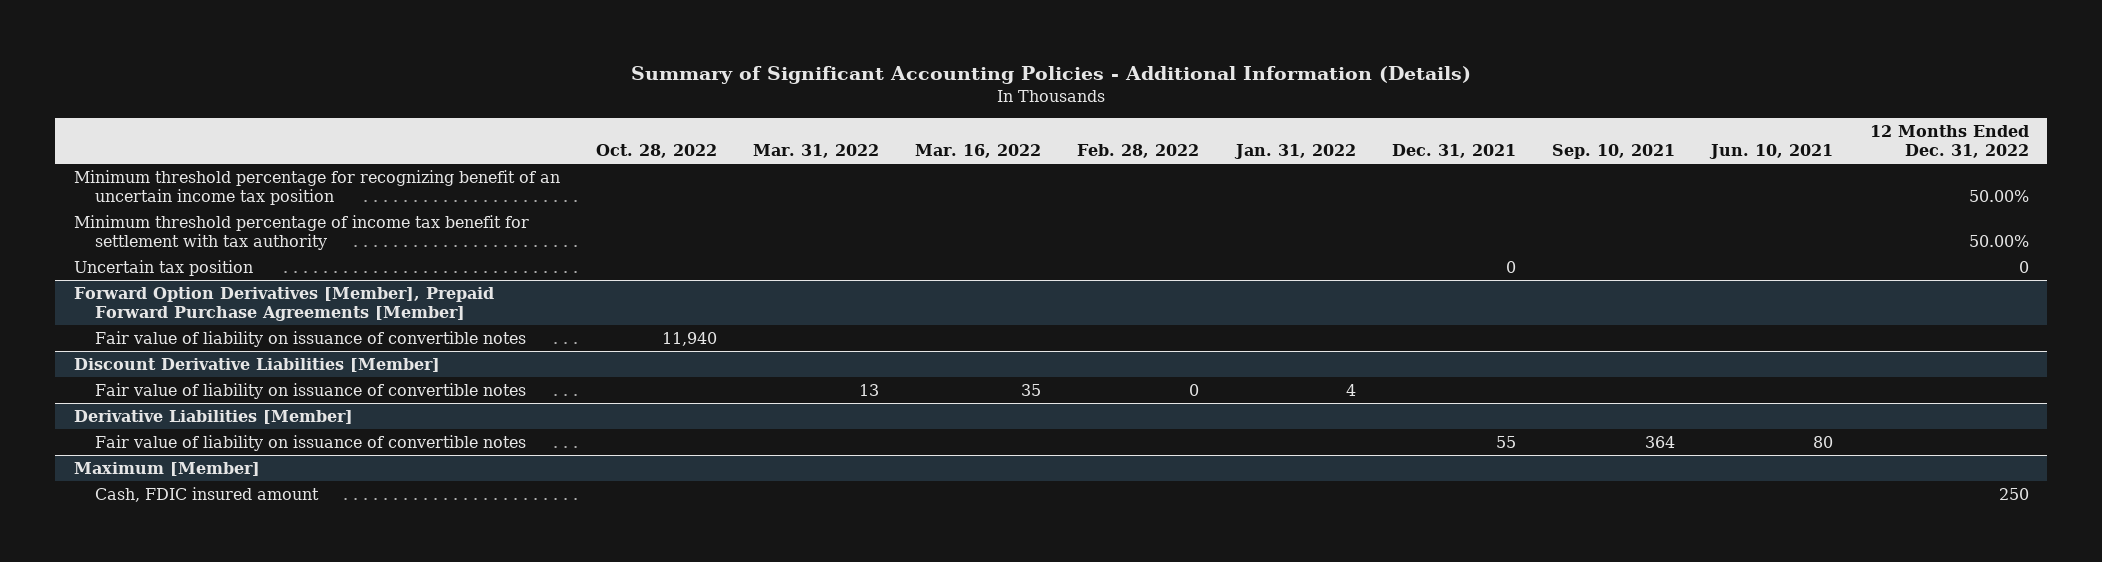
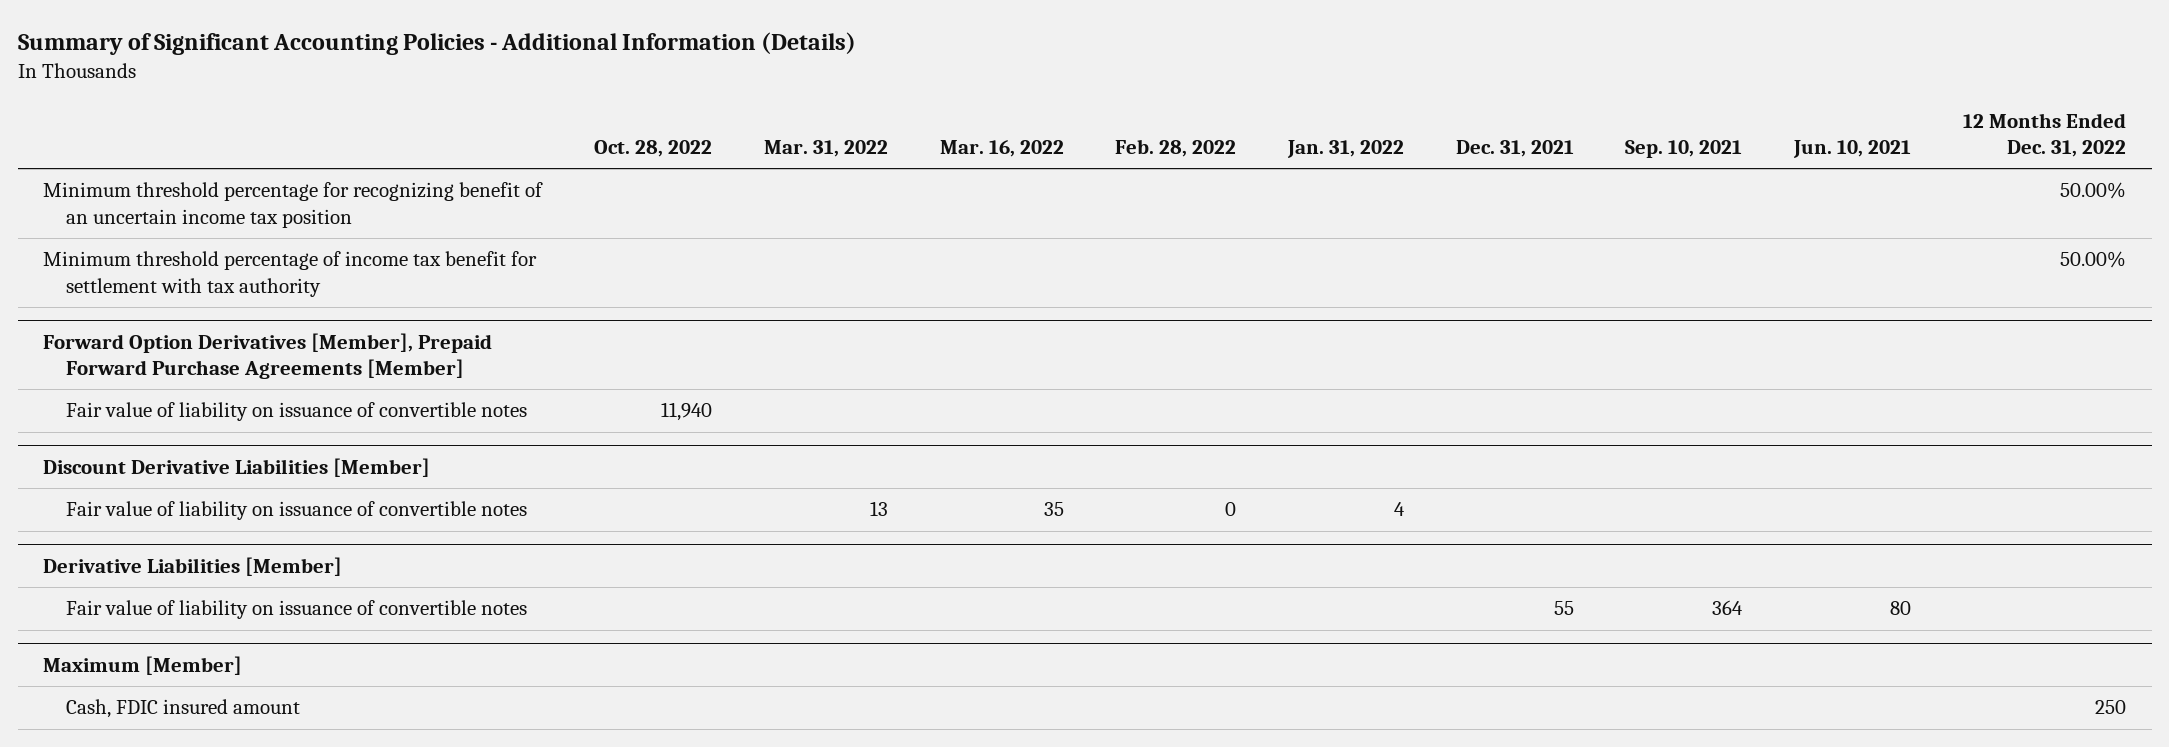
- Uncertain tax position | | | | | | 0 | | | 0

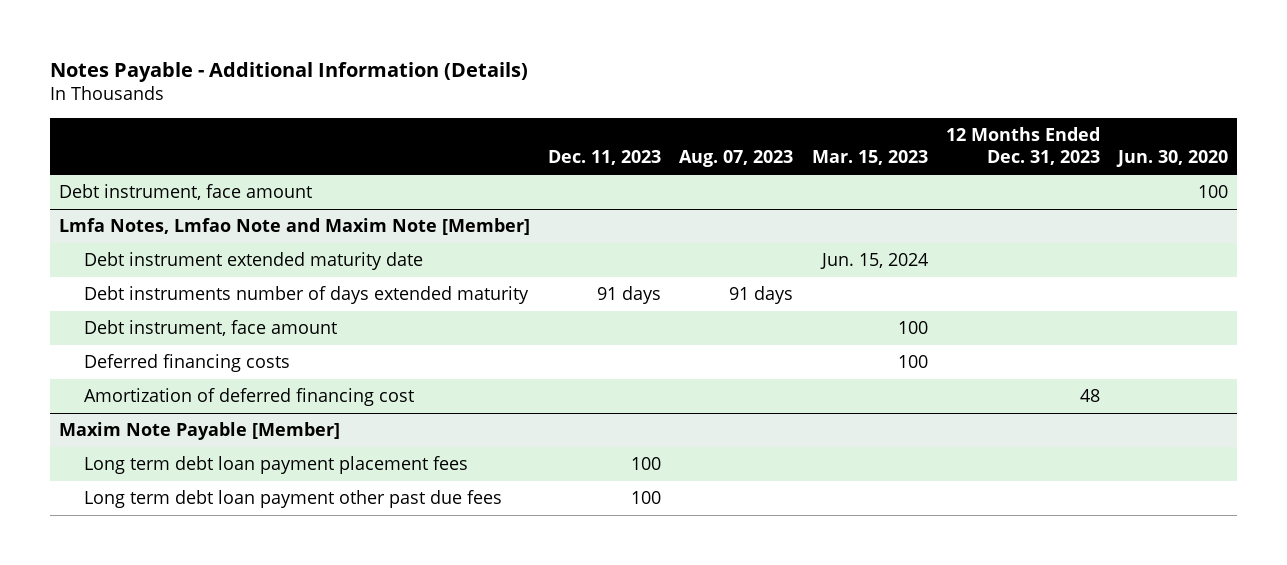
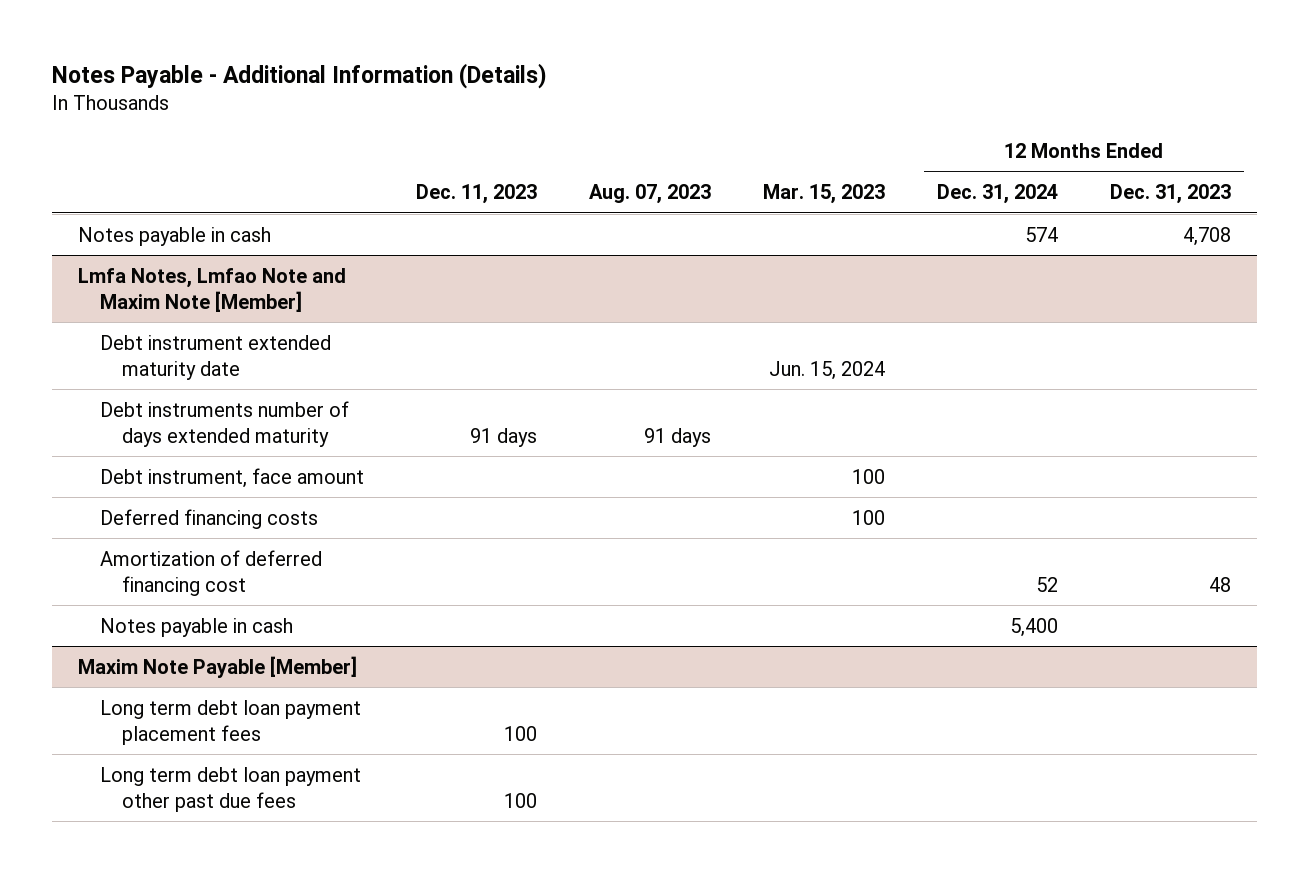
- | Dec. 11, 2023 | Aug. 07, 2023 | Mar. 15, 2023 | 12 Months Ended Dec. 31, 2023 | Jun. 30, 2020
+ | Dec. 11, 2023 | Aug. 07, 2023 | Mar. 15, 2023 | 12 Months Ended Dec. 31, 2024 | 12 Months Ended Dec. 31, 2023
- Debt instrument, face amount | | | | | 100
+ Notes payable in cash | | | | 574 | 4,708
@ Lmfa Notes, Lmfao Note and Maxim Note [Member]
+ Notes payable in cash | | | | 5,400 |

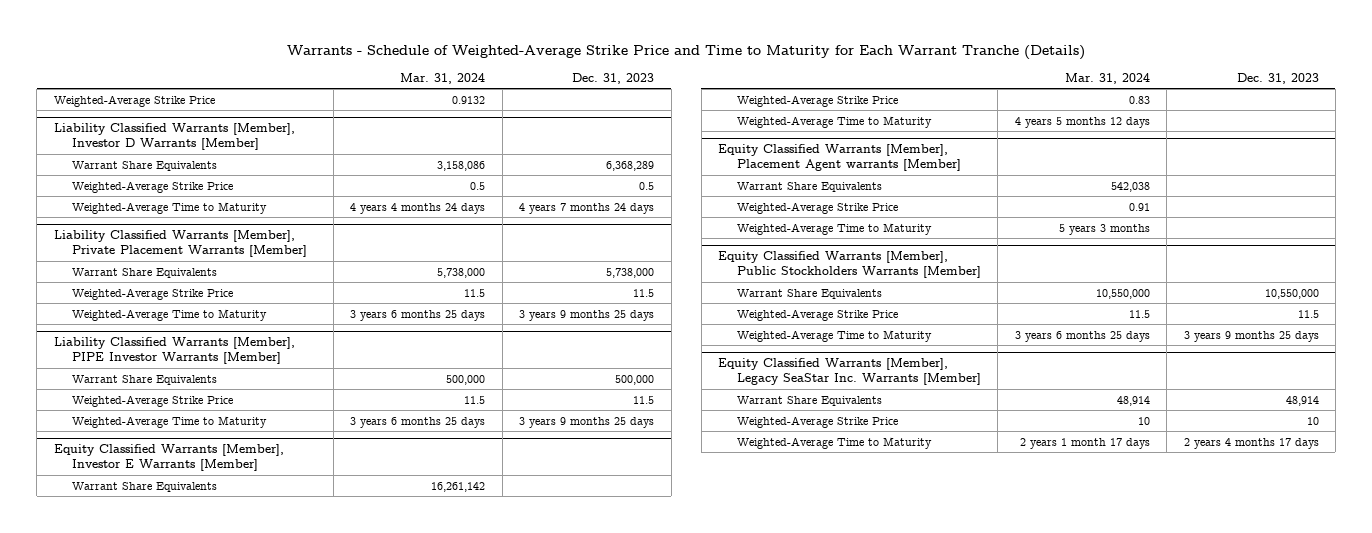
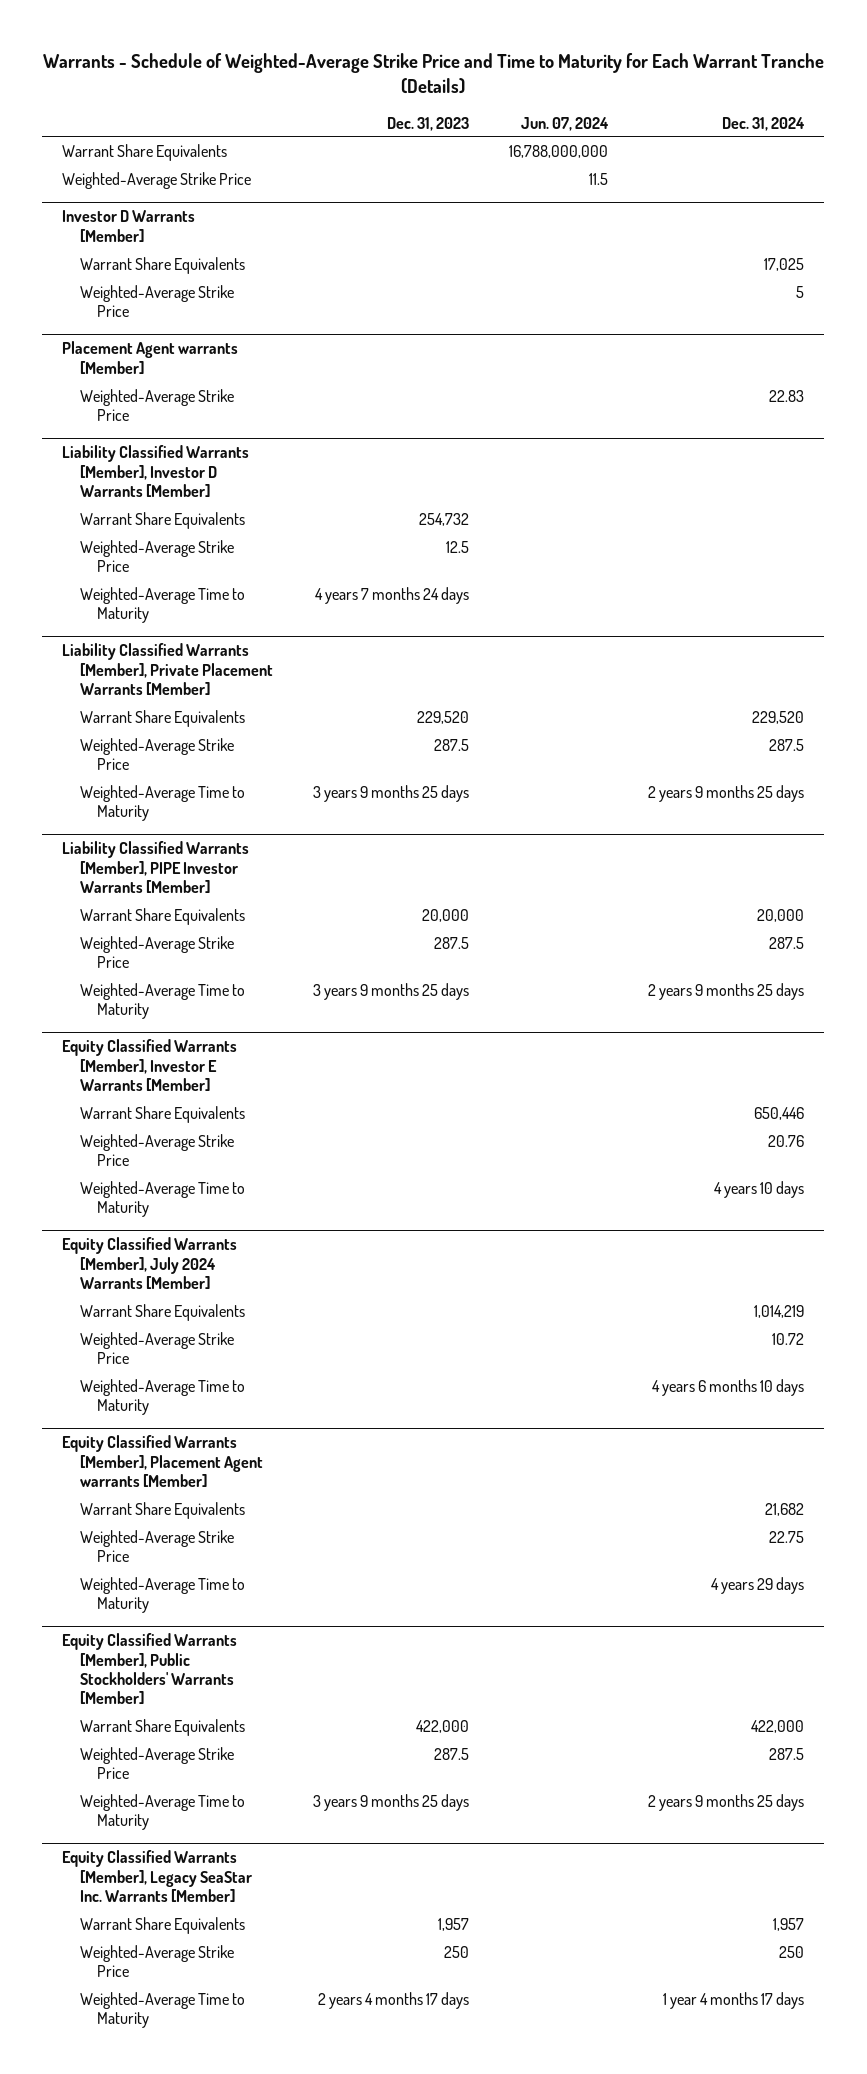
- | Mar. 31, 2024 | Dec. 31, 2023
+ | Dec. 31, 2023 | Jun. 07, 2024 | Dec. 31, 2024
+ Warrant Share Equivalents | | 16,788,000,000 |
+ Investor D Warrants [Member]
+ Warrant Share Equivalents | | | 17,025
+ Weighted-Average Strike Price | | | 5
+ Placement Agent warrants [Member]
+ Weighted-Average Strike Price | | | 22.83
@ Liability Classified Warrants [Member], Investor D Warrants [Member]
- Warrant Share Equivalents | 3,158,086 | 6,368,289
- Weighted-Average Strike Price | 0.5 | 0.5
+ Warrant Share Equivalents | 254,732 | |
+ Weighted-Average Strike Price | 12.5 | |
@ Liability Classified Warrants [Member], Private Placement Warrants [Member]
- Warrant Share Equivalents | 5,738,000 | 5,738,000
- Weighted-Average Strike Price | 11.5 | 11.5
+ Warrant Share Equivalents | 229,520 | | 229,520
+ Weighted-Average Strike Price | 287.5 | | 287.5
@ Liability Classified Warrants [Member], PIPE Investor Warrants [Member]
- Warrant Share Equivalents | 500,000 | 500,000
- Weighted-Average Strike Price | 11.5 | 11.5
+ Warrant Share Equivalents | 20,000 | | 20,000
+ Weighted-Average Strike Price | 287.5 | | 287.5
+ Equity Classified Warrants [Member], July 2024 Warrants [Member]
+ Warrant Share Equivalents | | | 1,014,219
+ Weighted-Average Strike Price | | | 10.72
+ Weighted-Average Time to Maturity | | | 4 years 6 months 10 days
- Equity Classified Warrants [Member], Public Stockholders Warrants [Member]
- Warrant Share Equivalents | 10,550,000 | 10,550,000
- Weighted-Average Strike Price | 11.5 | 11.5
+ Equity Classified Warrants [Member], Public Stockholders' Warrants [Member]
+ Warrant Share Equivalents | 422,000 | | 422,000
+ Weighted-Average Strike Price | 287.5 | | 287.5
@ Equity Classified Warrants [Member], Legacy SeaStar Inc. Warrants [Member]
- Warrant Share Equivalents | 48,914 | 48,914
- Weighted-Average Strike Price | 10 | 10
+ Warrant Share Equivalents | 1,957 | | 1,957
+ Weighted-Average Strike Price | 250 | | 250

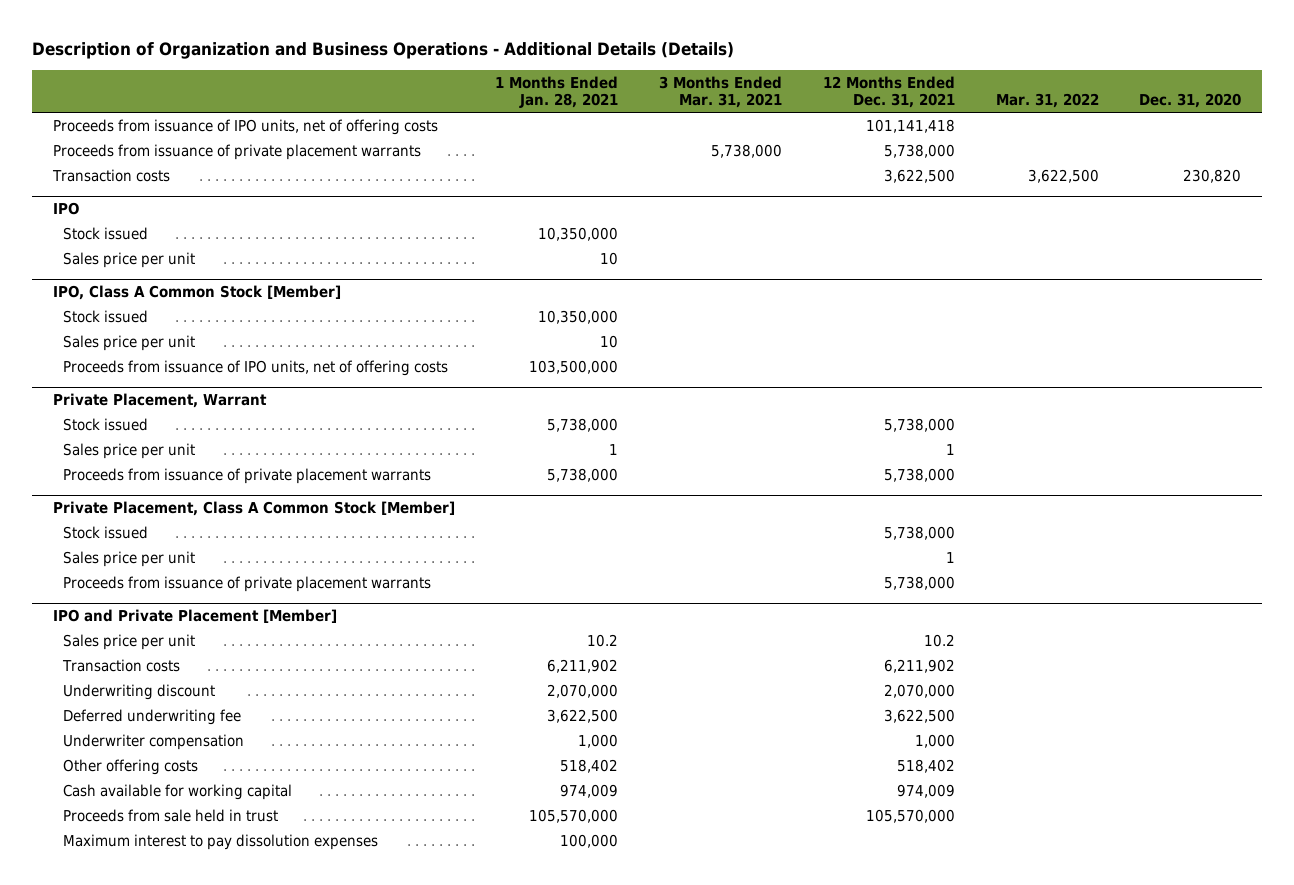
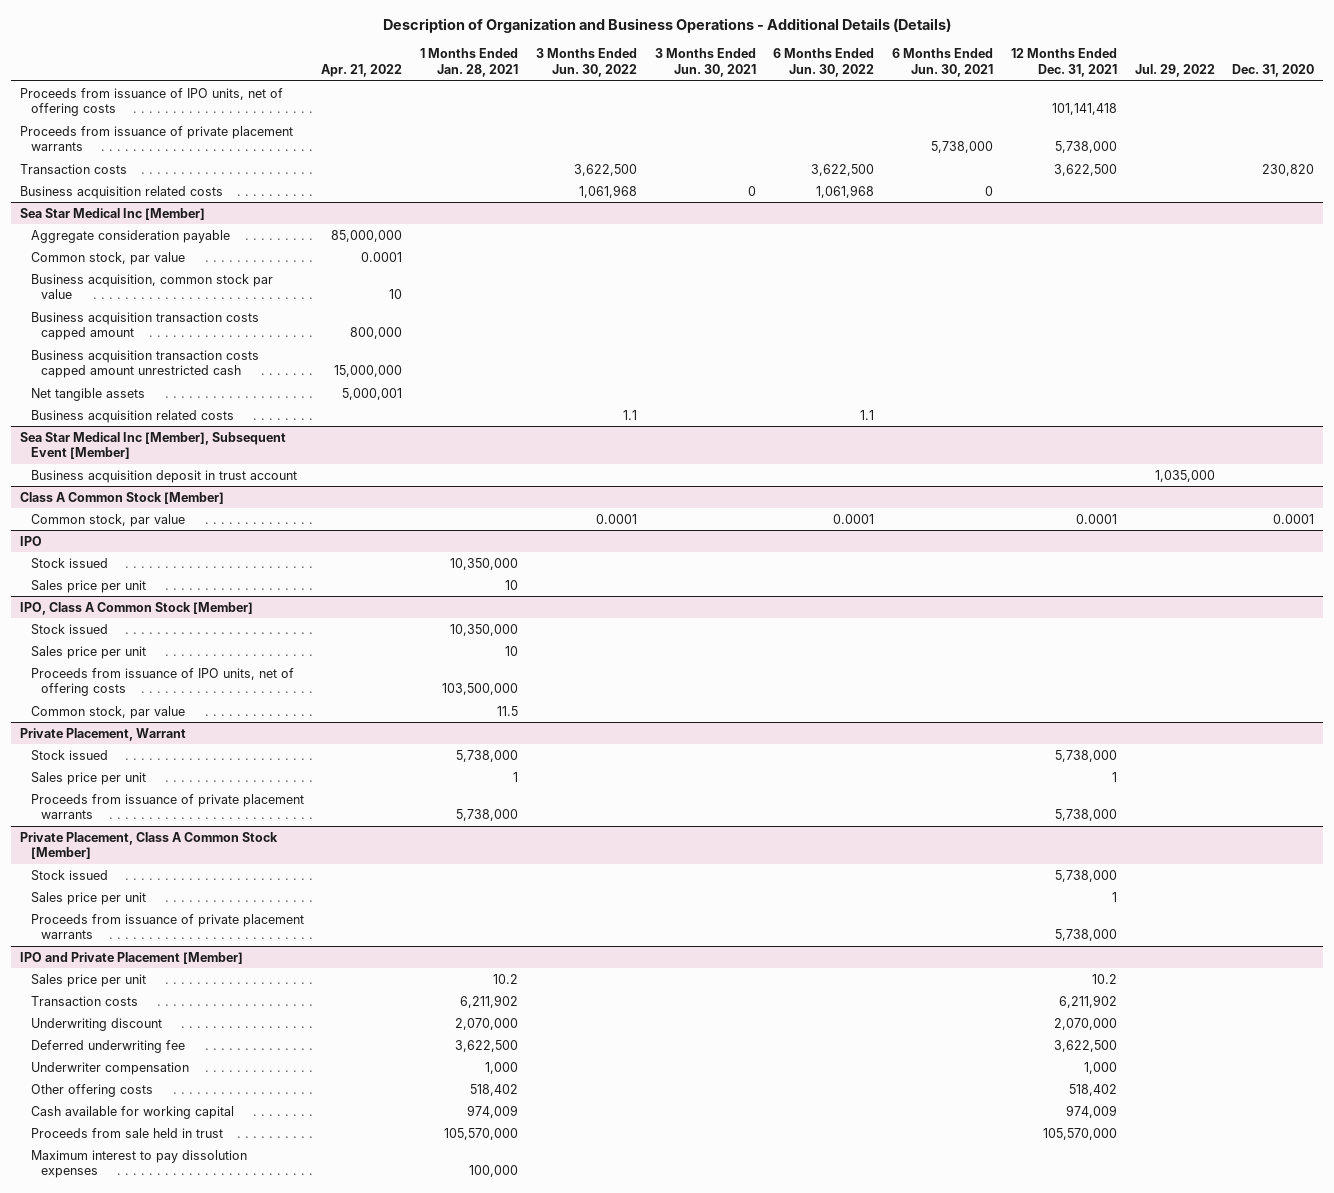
- | 1 Months Ended Jan. 28, 2021 | 3 Months Ended Mar. 31, 2021 | 12 Months Ended Dec. 31, 2021 | Mar. 31, 2022 | Dec. 31, 2020
+ | Apr. 21, 2022 | 1 Months Ended Jan. 28, 2021 | 3 Months Ended Jun. 30, 2022 | 3 Months Ended Jun. 30, 2021 | 6 Months Ended Jun. 30, 2022 | 6 Months Ended Jun. 30, 2021 | 12 Months Ended Dec. 31, 2021 | Jul. 29, 2022 | Dec. 31, 2020
+ Business acquisition related costs | | | 1,061,968 | 0 | 1,061,968 | 0 | | |
+ Sea Star Medical Inc [Member]
+ Aggregate consideration payable | 85,000,000 | | | | | | | |
+ Common stock, par value | 0.0001 | | | | | | | |
+ Business acquisition, common stock par value | 10 | | | | | | | |
+ Business acquisition transaction costs capped amount | 800,000 | | | | | | | |
+ Business acquisition transaction costs capped amount unrestricted cash | 15,000,000 | | | | | | | |
+ Net tangible assets | 5,000,001 | | | | | | | |
+ Business acquisition related costs | | | 1.1 | | 1.1 | | | |
+ Sea Star Medical Inc [Member], Subsequent Event [Member]
+ Business acquisition deposit in trust account | | | | | | | | 1,035,000 |
+ Class A Common Stock [Member]
+ Common stock, par value | | | 0.0001 | | 0.0001 | | 0.0001 | | 0.0001
@ IPO, Class A Common Stock [Member]
+ Common stock, par value | | 11.5 | | | | | | |

